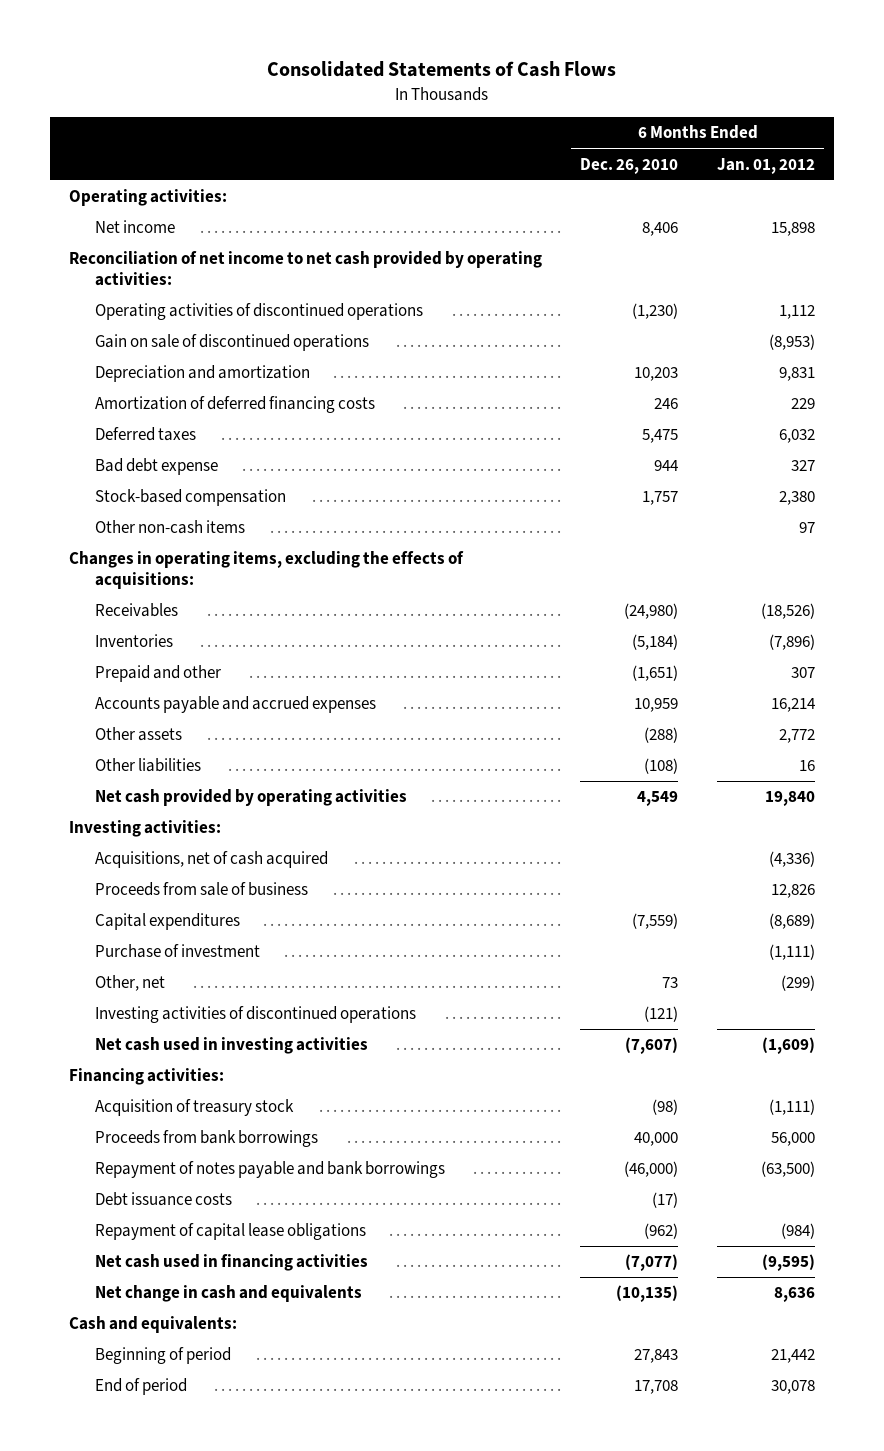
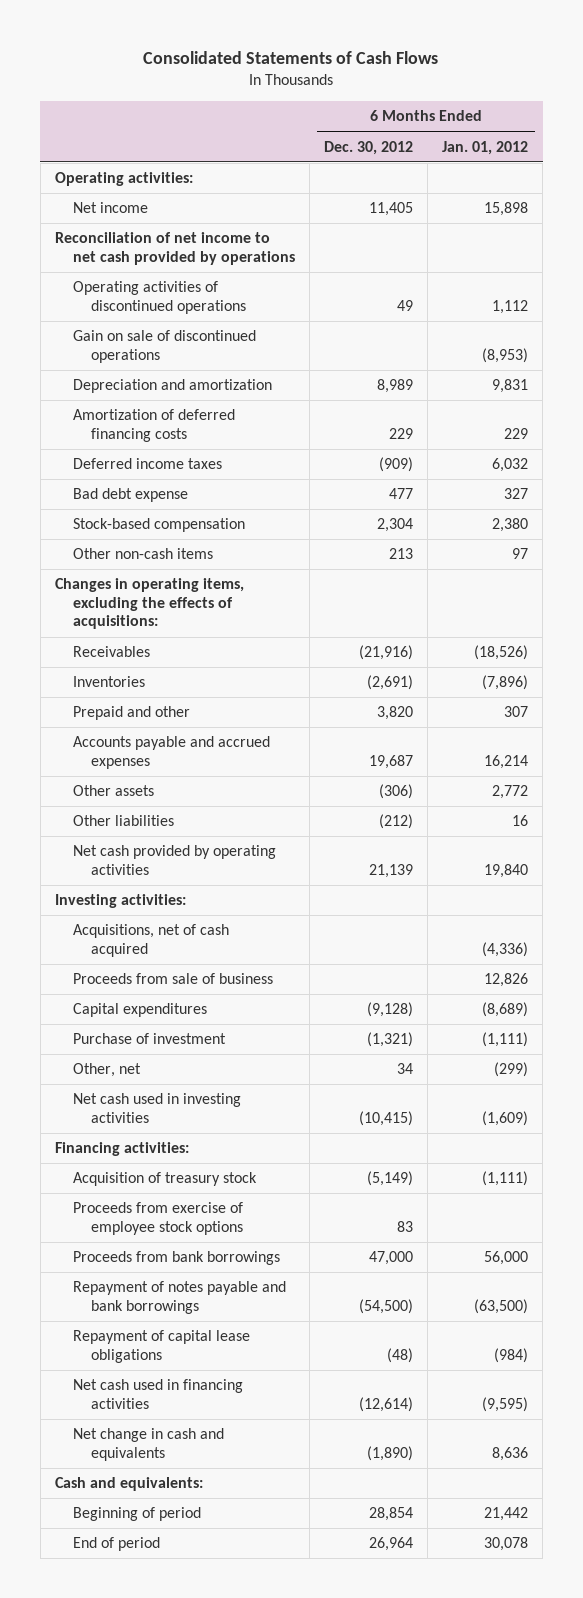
- | 6 Months Ended Dec. 26, 2010 | 6 Months Ended Jan. 01, 2012
+ | 6 Months Ended Dec. 30, 2012 | 6 Months Ended Jan. 01, 2012
- Reconciliation of net income to net cash provided by operating activities:
+ Reconciliation of net income to net cash provided by operations
- Deferred taxes | 5,475 | 6,032
+ Deferred income taxes | (909) | 6,032
- Investing activities of discontinued operations | (121) |
+ Proceeds from exercise of employee stock options | 83 |
- Debt issuance costs | (17) |

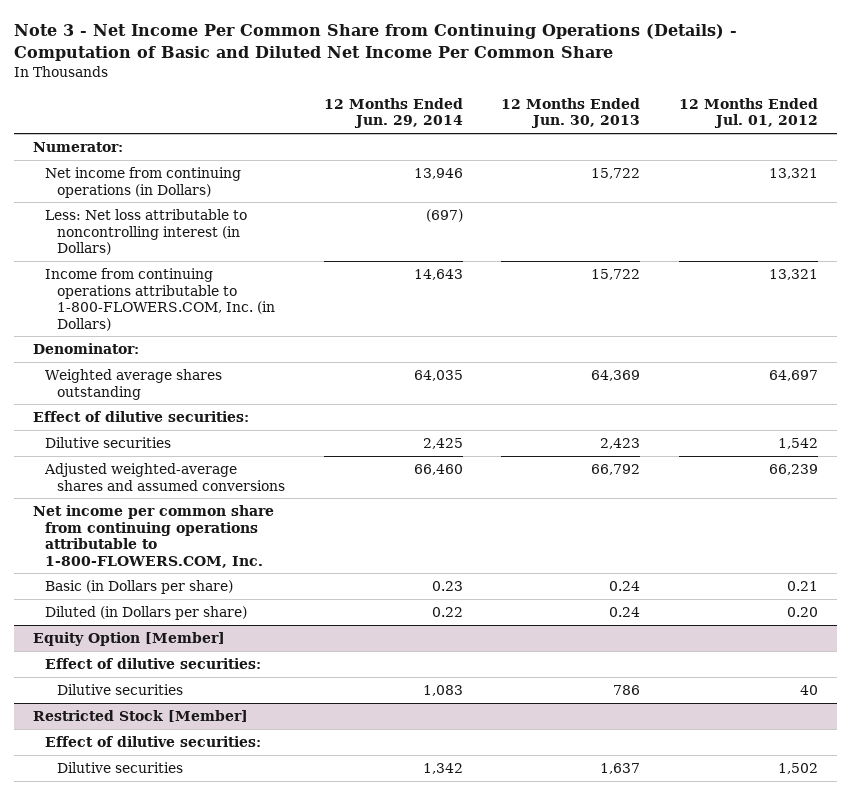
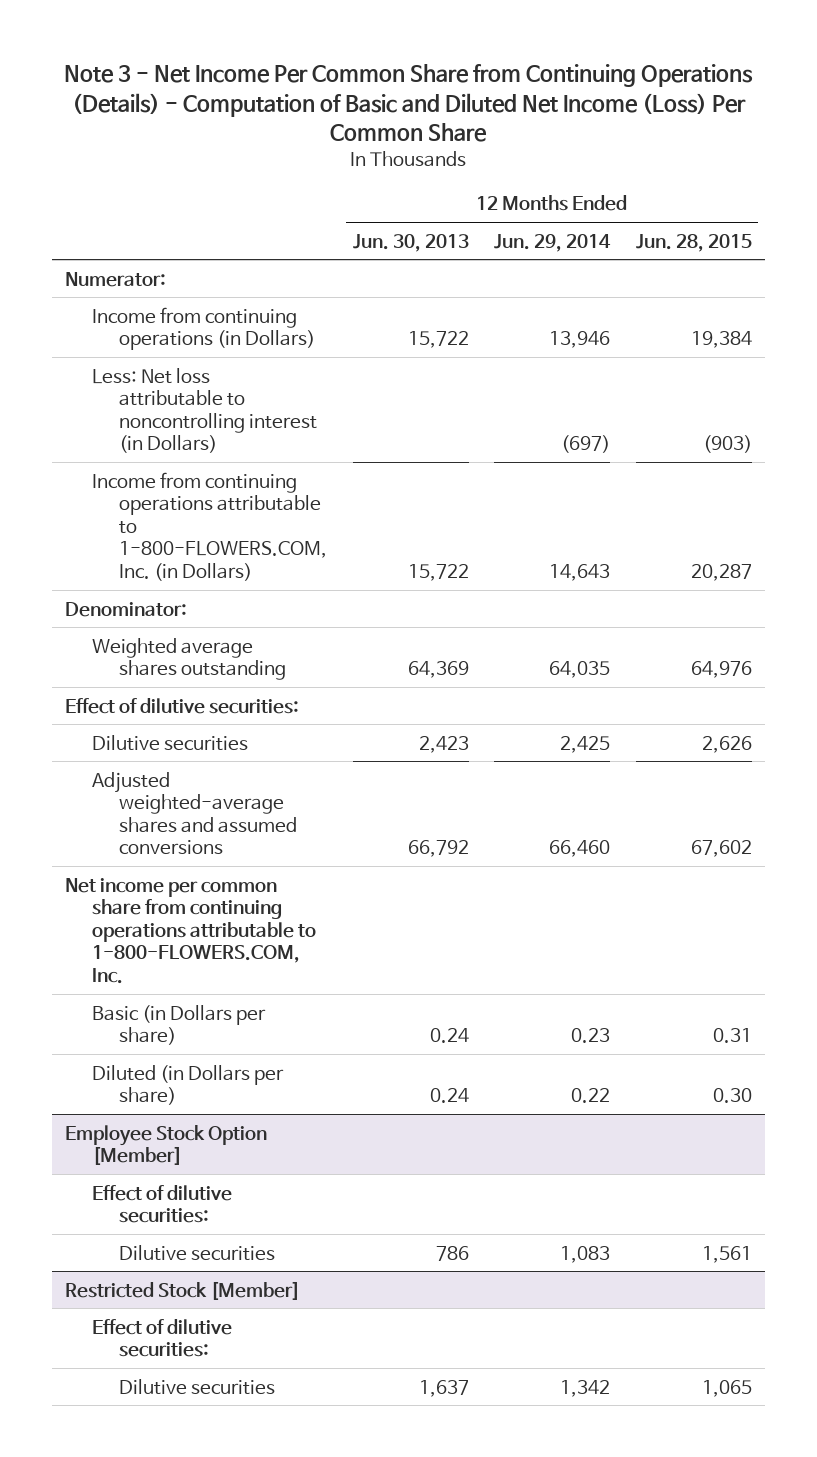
- Note 3 - Net Income Per Common Share from Continuing Operations (Details) - Computation of Basic and Diluted Net Income Per Common Share
+ Note 3 - Net Income Per Common Share from Continuing Operations (Details) - Computation of Basic and Diluted Net Income (Loss) Per Common Share
- | 12 Months Ended Jun. 29, 2014 | 12 Months Ended Jun. 30, 2013 | 12 Months Ended Jul. 01, 2012
+ | 12 Months Ended Jun. 30, 2013 | 12 Months Ended Jun. 29, 2014 | 12 Months Ended Jun. 28, 2015
- Net income from continuing operations (in Dollars) | 13,946 | 15,722 | 13,321
+ Income from continuing operations (in Dollars) | 15,722 | 13,946 | 19,384
- Equity Option [Member]
+ Employee Stock Option [Member]

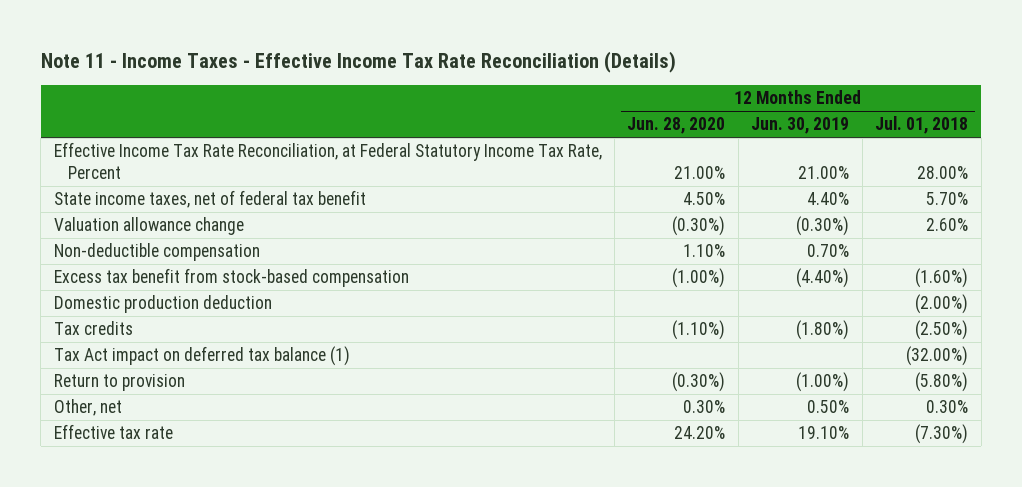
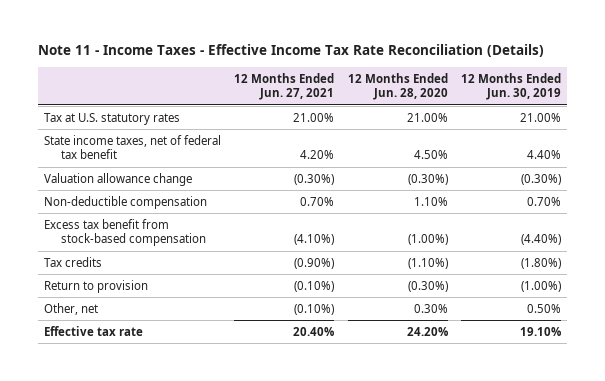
- | 12 Months Ended Jun. 28, 2020 | 12 Months Ended Jun. 30, 2019 | 12 Months Ended Jul. 01, 2018
+ | 12 Months Ended Jun. 27, 2021 | 12 Months Ended Jun. 28, 2020 | 12 Months Ended Jun. 30, 2019
- Effective Income Tax Rate Reconciliation, at Federal Statutory Income Tax Rate, Percent | 21.00% | 21.00% | 28.00%
+ Tax at U.S. statutory rates | 21.00% | 21.00% | 21.00%
- Domestic production deduction | | | (2.00%)
- Tax Act impact on deferred tax balance (1) | | | (32.00%)

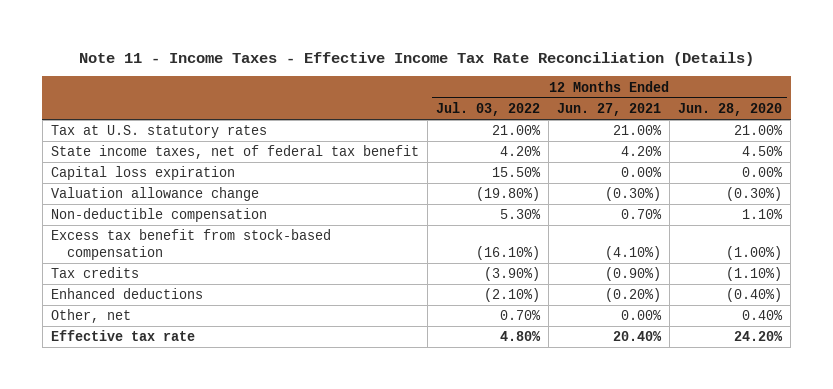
- | 12 Months Ended Jun. 27, 2021 | 12 Months Ended Jun. 28, 2020 | 12 Months Ended Jun. 30, 2019
+ | 12 Months Ended Jul. 03, 2022 | 12 Months Ended Jun. 27, 2021 | 12 Months Ended Jun. 28, 2020
+ Capital loss expiration | 15.50% | 0.00% | 0.00%
- Return to provision | (0.10%) | (0.30%) | (1.00%)
- Other, net | (0.10%) | 0.30% | 0.50%
+ Enhanced deductions | (2.10%) | (0.20%) | (0.40%)
+ Other, net | 0.70% | 0.00% | 0.40%

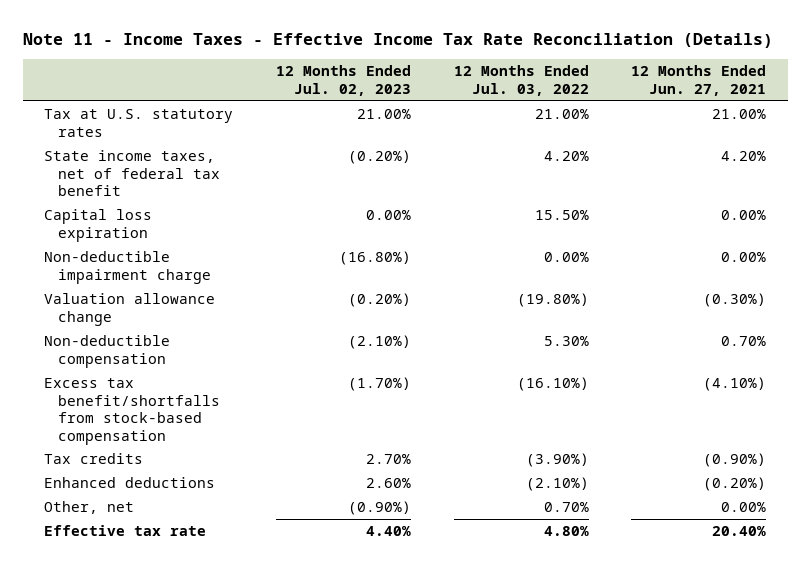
- | 12 Months Ended Jul. 03, 2022 | 12 Months Ended Jun. 27, 2021 | 12 Months Ended Jun. 28, 2020
+ | 12 Months Ended Jul. 02, 2023 | 12 Months Ended Jul. 03, 2022 | 12 Months Ended Jun. 27, 2021
+ Non-deductible impairment charge | (16.80%) | 0.00% | 0.00%
- Excess tax benefit from stock-based compensation | (16.10%) | (4.10%) | (1.00%)
+ Excess tax benefit/shortfalls from stock-based compensation | (1.70%) | (16.10%) | (4.10%)

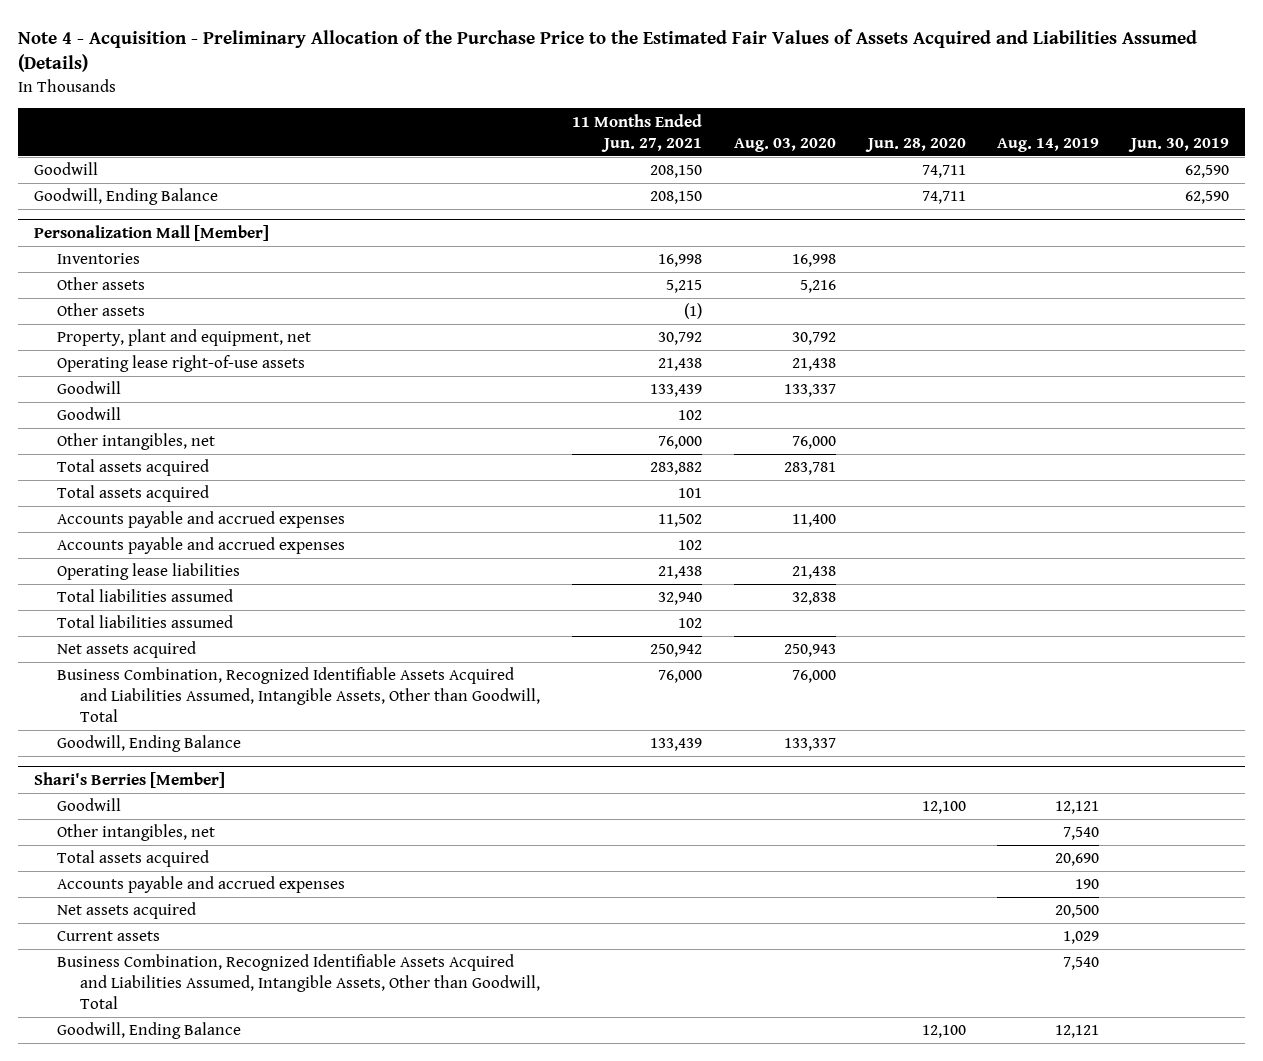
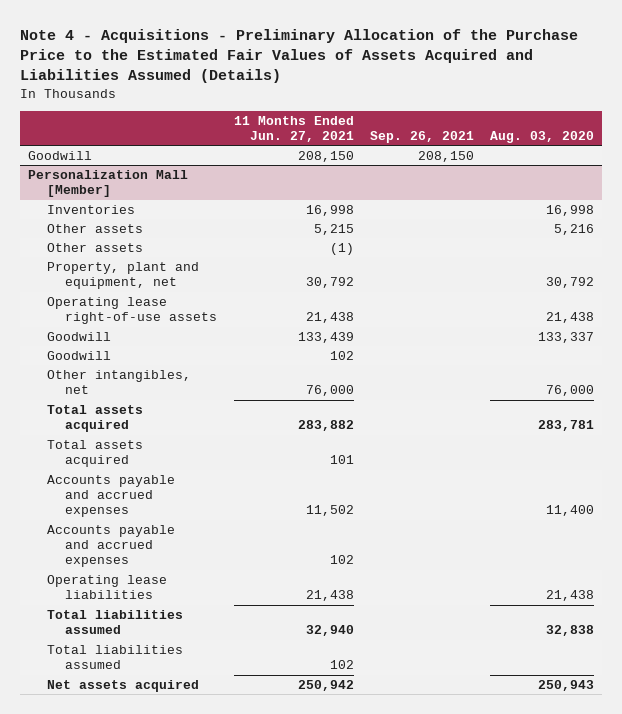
- Note 4 - Acquisition - Preliminary Allocation of the Purchase Price to the Estimated Fair Values of Assets Acquired and Liabilities Assumed (Details)
+ Note 4 - Acquisitions - Preliminary Allocation of the Purchase Price to the Estimated Fair Values of Assets Acquired and Liabilities Assumed (Details)
- | 11 Months Ended Jun. 27, 2021 | Aug. 03, 2020 | Jun. 28, 2020 | Aug. 14, 2019 | Jun. 30, 2019
+ | 11 Months Ended Jun. 27, 2021 | Sep. 26, 2021 | Aug. 03, 2020
- Goodwill, Ending Balance | 208,150 | | 74,711 | | 62,590
@ Personalization Mall [Member]
- Business Combination, Recognized Identifiable Assets Acquired and Liabilities Assumed, Intangible Assets, Other than Goodwill, Total | 76,000 | 76,000 | | |
- Goodwill, Ending Balance | 133,439 | 133,337 | | |
- Shari's Berries [Member]
- Goodwill | | | 12,100 | 12,121 |
- Other intangibles, net | | | | 7,540 |
- Total assets acquired | | | | 20,690 |
- Accounts payable and accrued expenses | | | | 190 |
- Net assets acquired | | | | 20,500 |
- Current assets | | | | 1,029 |
- Business Combination, Recognized Identifiable Assets Acquired and Liabilities Assumed, Intangible Assets, Other than Goodwill, Total | | | | 7,540 |
- Goodwill, Ending Balance | | | 12,100 | 12,121 |

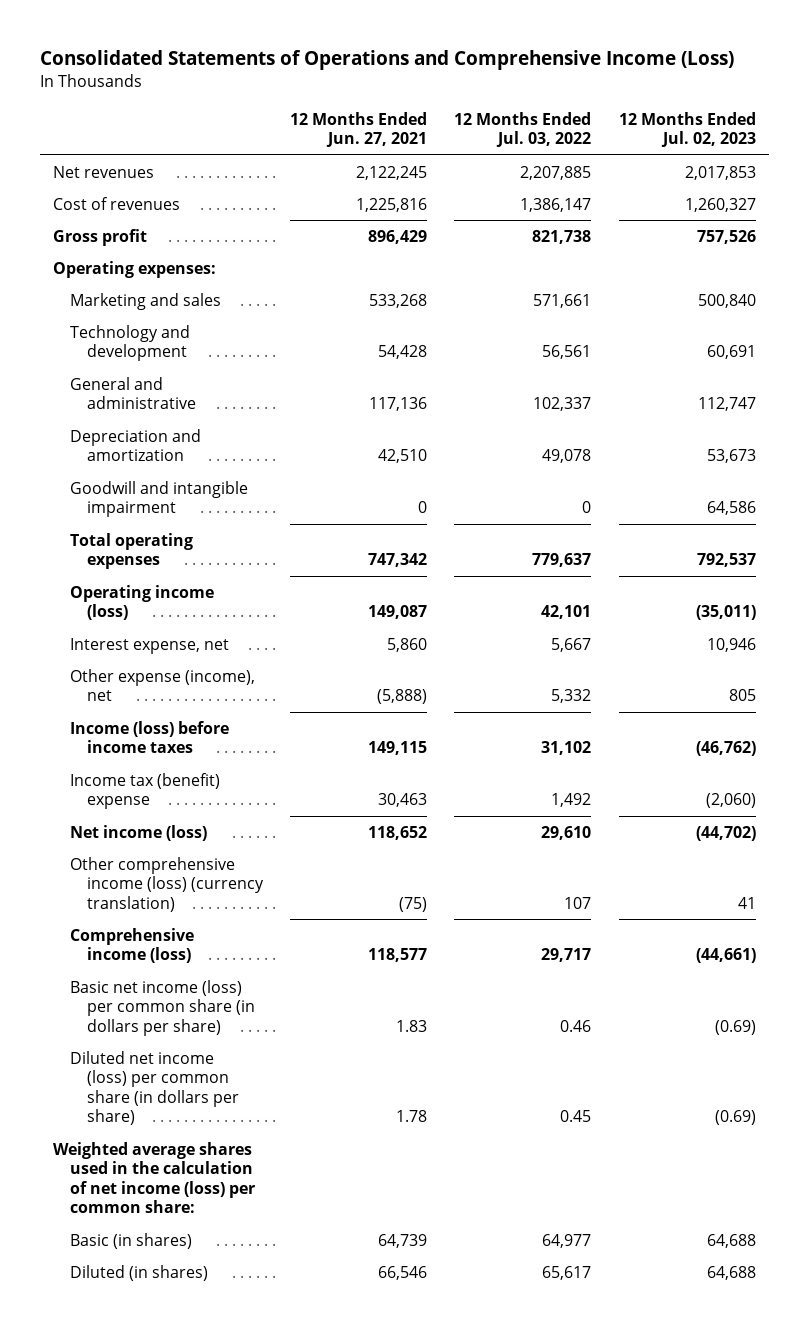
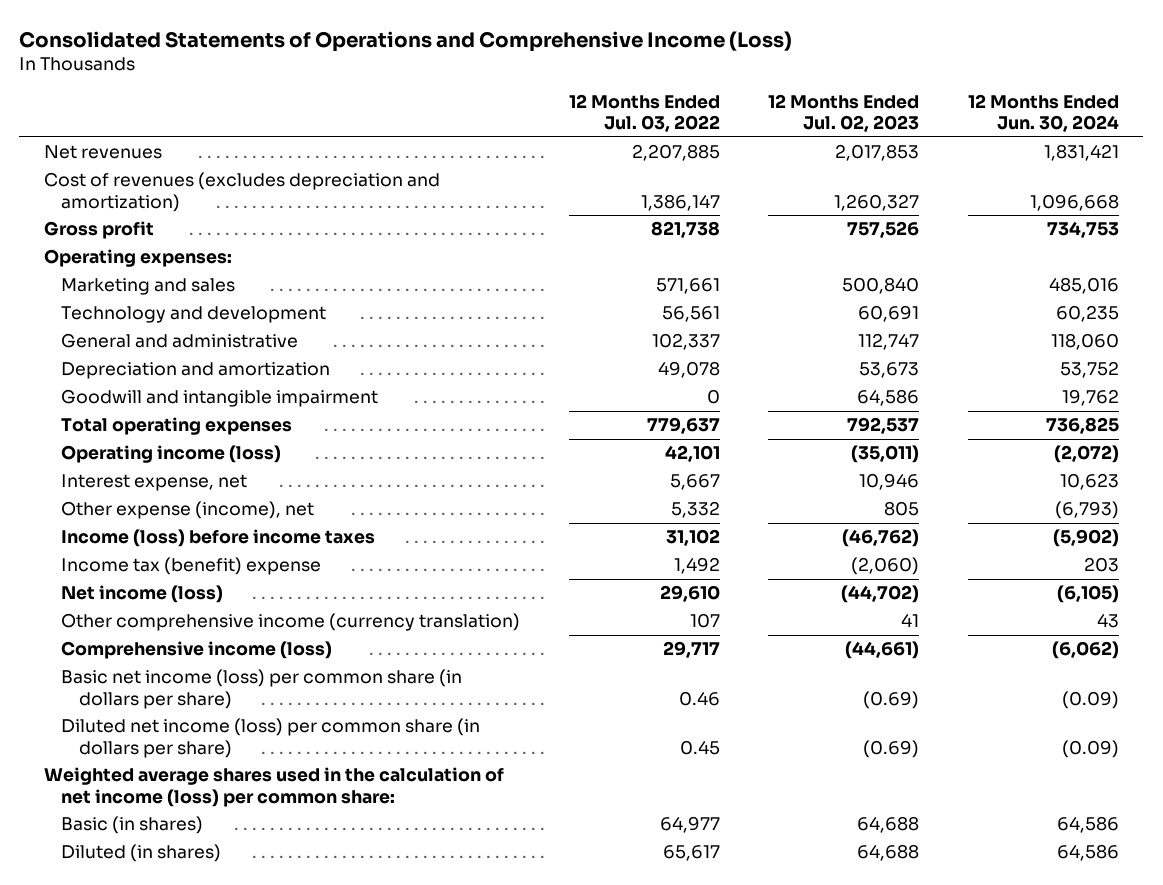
- | 12 Months Ended Jun. 27, 2021 | 12 Months Ended Jul. 03, 2022 | 12 Months Ended Jul. 02, 2023
+ | 12 Months Ended Jul. 03, 2022 | 12 Months Ended Jul. 02, 2023 | 12 Months Ended Jun. 30, 2024
- Cost of revenues | 1,225,816 | 1,386,147 | 1,260,327
+ Cost of revenues (excludes depreciation and amortization) | 1,386,147 | 1,260,327 | 1,096,668
- Other comprehensive income (loss) (currency translation) | (75) | 107 | 41
+ Other comprehensive income (currency translation) | 107 | 41 | 43

